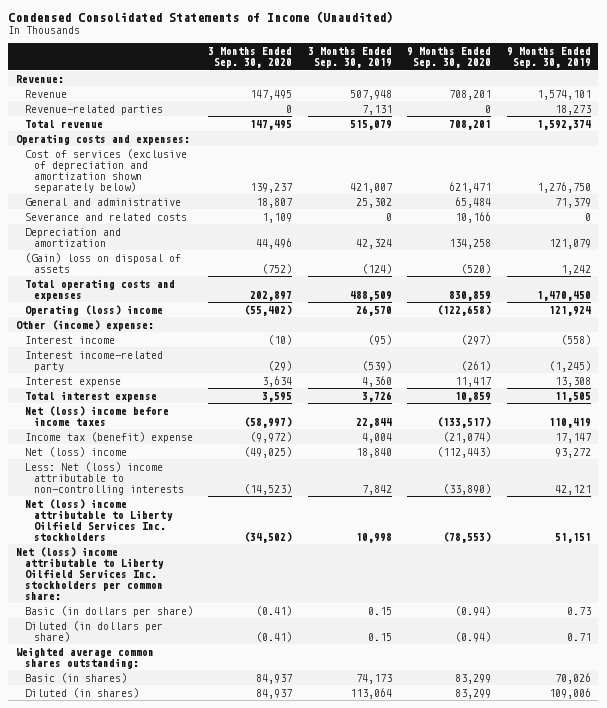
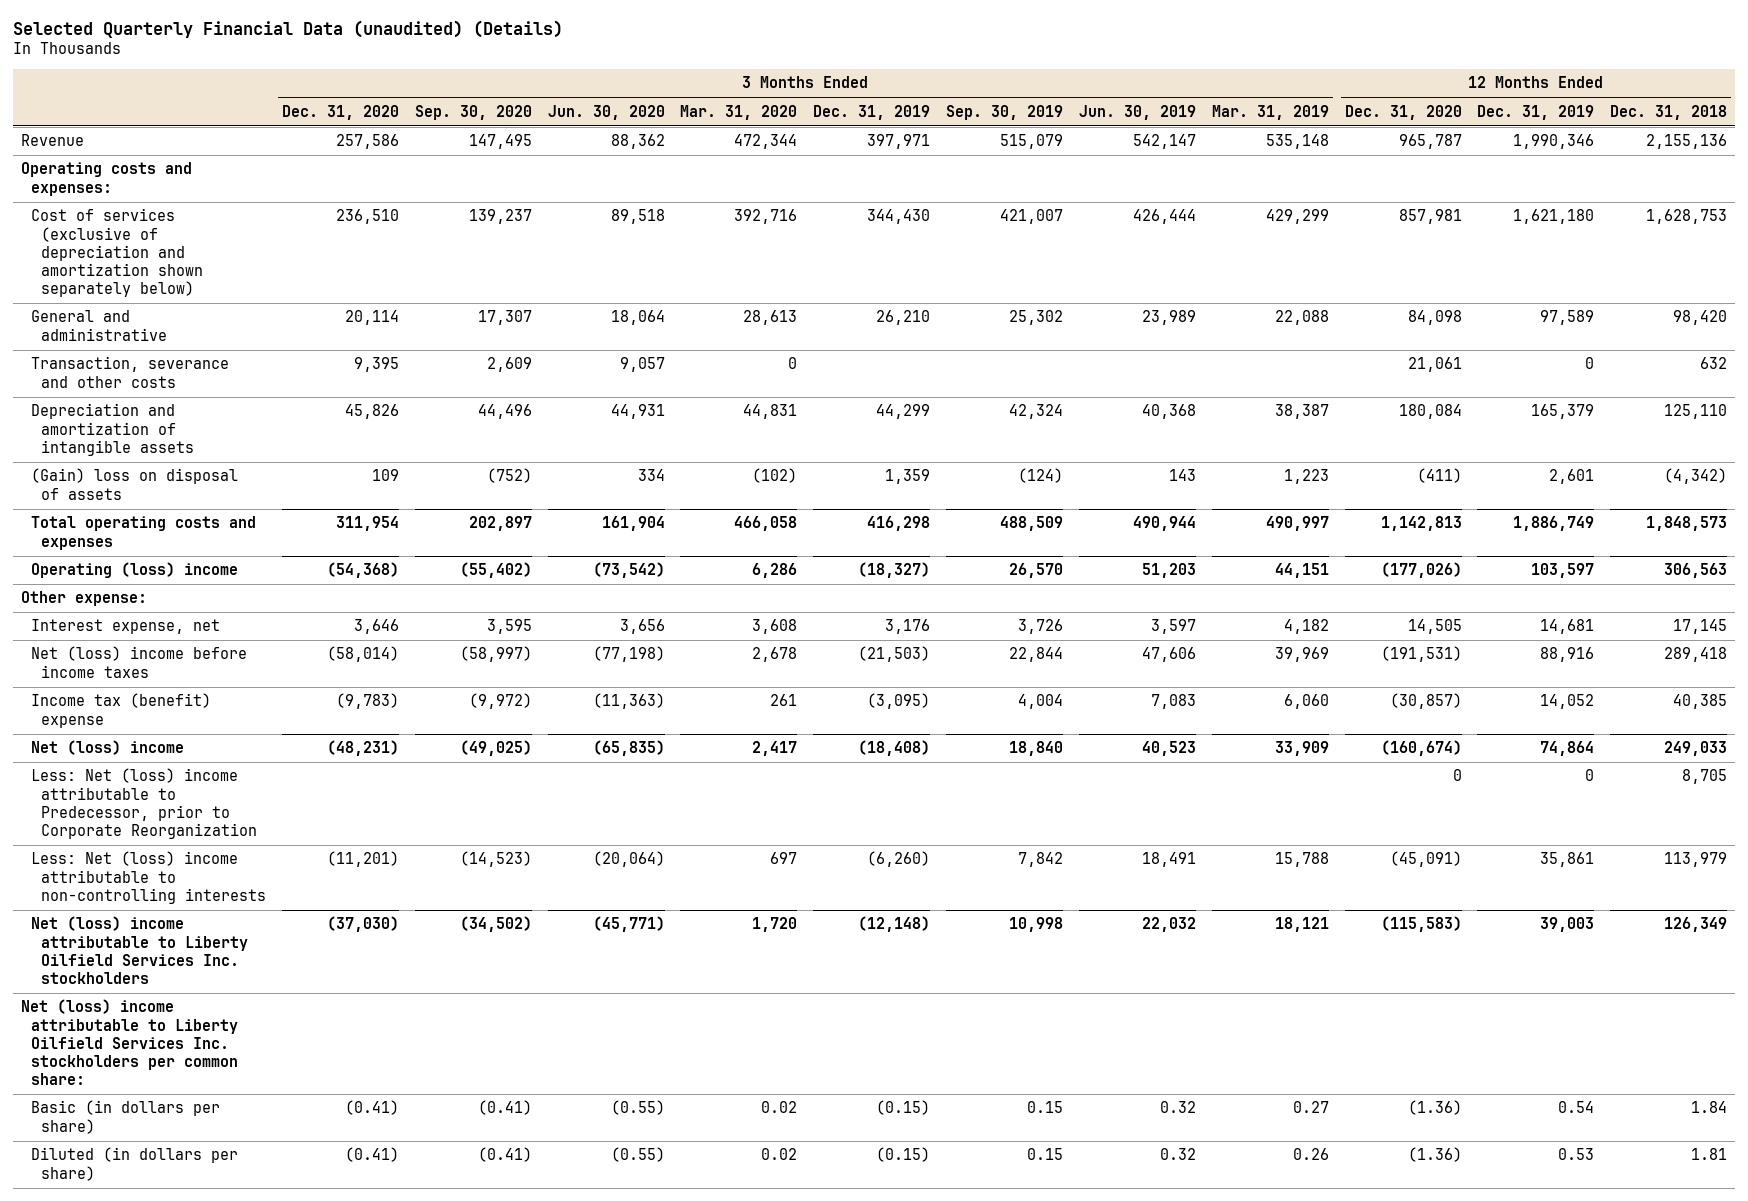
- Condensed Consolidated Statements of Income (Unaudited)
+ Selected Quarterly Financial Data (unaudited) (Details)
- | 3 Months Ended Sep. 30, 2020 | 3 Months Ended Sep. 30, 2019 | 9 Months Ended Sep. 30, 2020 | 9 Months Ended Sep. 30, 2019
+ | 3 Months Ended Dec. 31, 2020 | 3 Months Ended Sep. 30, 2020 | 3 Months Ended Jun. 30, 2020 | 3 Months Ended Mar. 31, 2020 | 3 Months Ended Dec. 31, 2019 | 3 Months Ended Sep. 30, 2019 | 3 Months Ended Jun. 30, 2019 | 3 Months Ended Mar. 31, 2019 | 12 Months Ended Dec. 31, 2020 | 12 Months Ended Dec. 31, 2019 | 12 Months Ended Dec. 31, 2018
- Revenue:
- Revenue | 147,495 | 507,948 | 708,201 | 1,574,101
- Revenue-related parties | 0 | 7,131 | 0 | 18,273
- Total revenue | 147,495 | 515,079 | 708,201 | 1,592,374
+ Revenue | 257,586 | 147,495 | 88,362 | 472,344 | 397,971 | 515,079 | 542,147 | 535,148 | 965,787 | 1,990,346 | 2,155,136
- General and administrative | 18,807 | 25,302 | 65,484 | 71,379
- Severance and related costs | 1,109 | 0 | 10,166 | 0
- Depreciation and amortization | 44,496 | 42,324 | 134,258 | 121,079
+ General and administrative | 20,114 | 17,307 | 18,064 | 28,613 | 26,210 | 25,302 | 23,989 | 22,088 | 84,098 | 97,589 | 98,420
+ Transaction, severance and other costs | 9,395 | 2,609 | 9,057 | 0 | | | | | 21,061 | 0 | 632
+ Depreciation and amortization of intangible assets | 45,826 | 44,496 | 44,931 | 44,831 | 44,299 | 42,324 | 40,368 | 38,387 | 180,084 | 165,379 | 125,110
- Other (income) expense:
- Interest income | (10) | (95) | (297) | (558)
- Interest income-related party | (29) | (539) | (261) | (1,245)
- Interest expense | 3,634 | 4,360 | 11,417 | 13,308
- Total interest expense | 3,595 | 3,726 | 10,859 | 11,505
+ Other expense:
+ Interest expense, net | 3,646 | 3,595 | 3,656 | 3,608 | 3,176 | 3,726 | 3,597 | 4,182 | 14,505 | 14,681 | 17,145
+ Less: Net (loss) income attributable to Predecessor, prior to Corporate Reorganization | | | | | | | | | 0 | 0 | 8,705
- Weighted average common shares outstanding:
- Basic (in shares) | 84,937 | 74,173 | 83,299 | 70,026
- Diluted (in shares) | 84,937 | 113,064 | 83,299 | 109,006

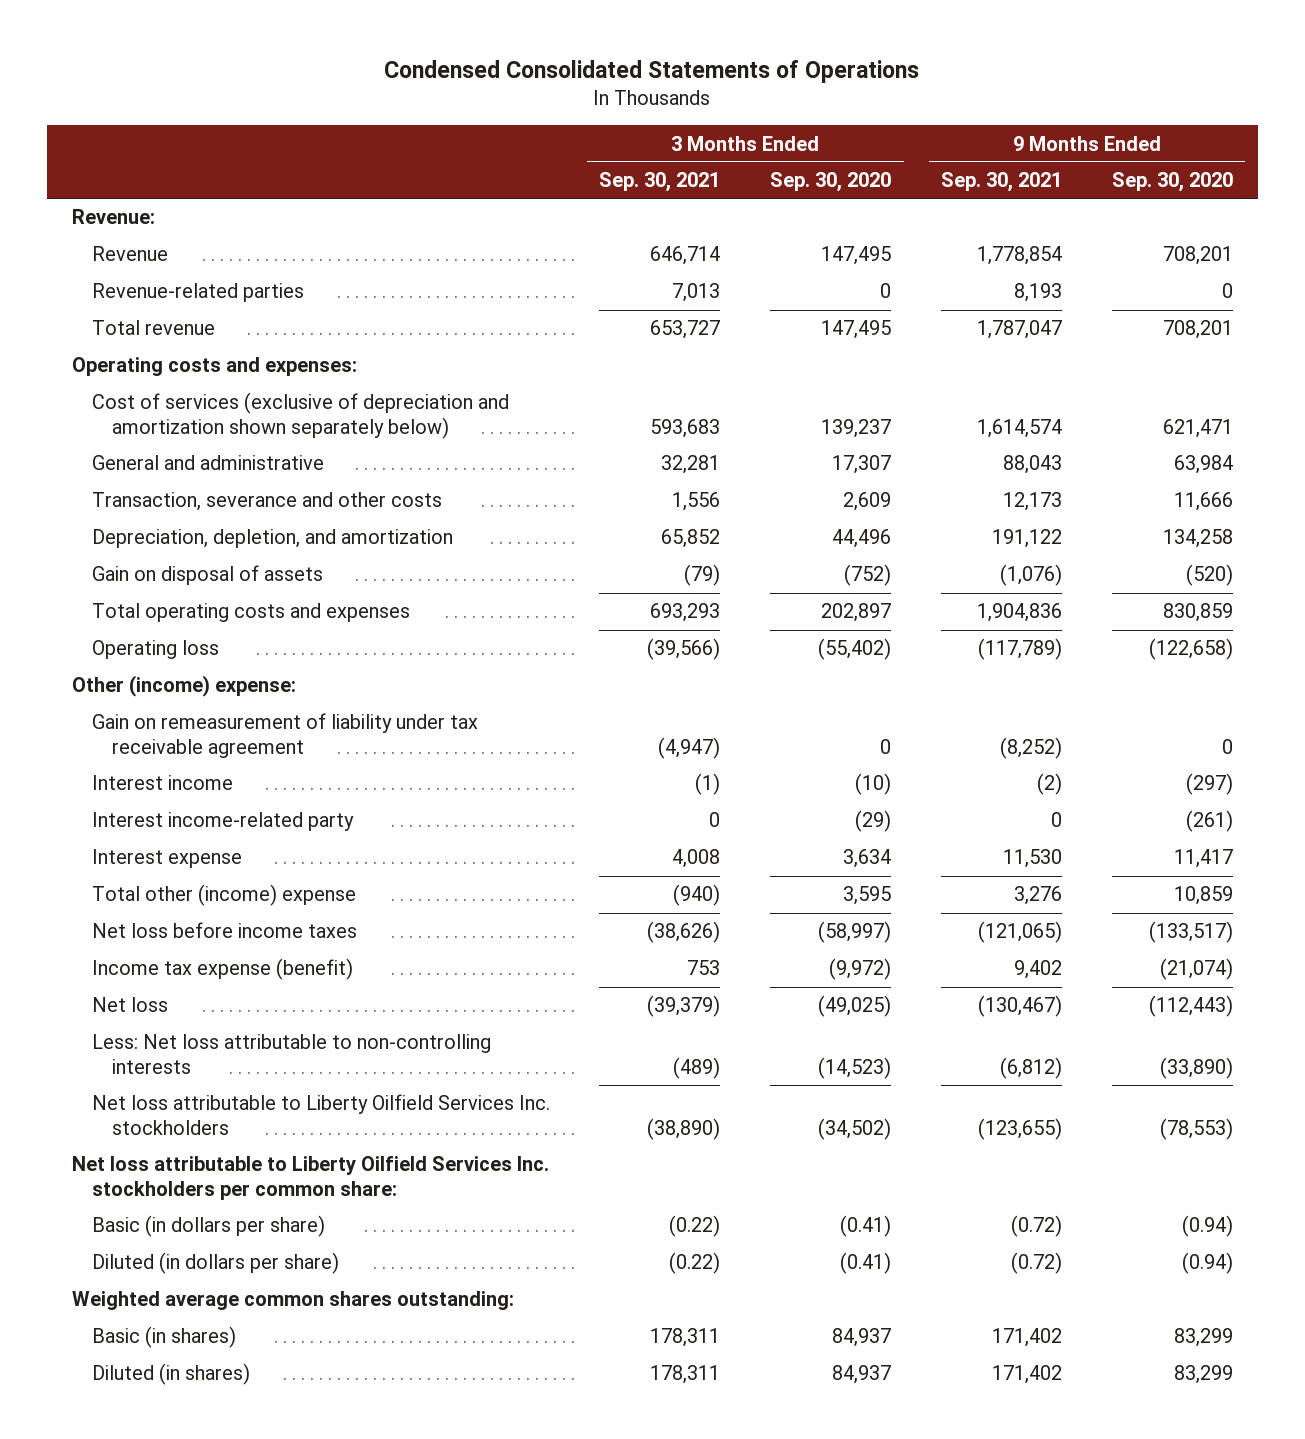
- Selected Quarterly Financial Data (unaudited) (Details)
+ Condensed Consolidated Statements of Operations
- | 3 Months Ended Dec. 31, 2020 | 3 Months Ended Sep. 30, 2020 | 3 Months Ended Jun. 30, 2020 | 3 Months Ended Mar. 31, 2020 | 3 Months Ended Dec. 31, 2019 | 3 Months Ended Sep. 30, 2019 | 3 Months Ended Jun. 30, 2019 | 3 Months Ended Mar. 31, 2019 | 12 Months Ended Dec. 31, 2020 | 12 Months Ended Dec. 31, 2019 | 12 Months Ended Dec. 31, 2018
+ | 3 Months Ended Sep. 30, 2021 | 3 Months Ended Sep. 30, 2020 | 9 Months Ended Sep. 30, 2021 | 9 Months Ended Sep. 30, 2020
+ Revenue:
+ Revenue-related parties | 7,013 | 0 | 8,193 | 0
+ Total revenue | 653,727 | 147,495 | 1,787,047 | 708,201
- Depreciation and amortization of intangible assets | 45,826 | 44,496 | 44,931 | 44,831 | 44,299 | 42,324 | 40,368 | 38,387 | 180,084 | 165,379 | 125,110
- (Gain) loss on disposal of assets | 109 | (752) | 334 | (102) | 1,359 | (124) | 143 | 1,223 | (411) | 2,601 | (4,342)
+ Depreciation, depletion, and amortization | 65,852 | 44,496 | 191,122 | 134,258
+ Gain on disposal of assets | (79) | (752) | (1,076) | (520)
- Operating (loss) income | (54,368) | (55,402) | (73,542) | 6,286 | (18,327) | 26,570 | 51,203 | 44,151 | (177,026) | 103,597 | 306,563
- Other expense:
- Interest expense, net | 3,646 | 3,595 | 3,656 | 3,608 | 3,176 | 3,726 | 3,597 | 4,182 | 14,505 | 14,681 | 17,145
- Net (loss) income before income taxes | (58,014) | (58,997) | (77,198) | 2,678 | (21,503) | 22,844 | 47,606 | 39,969 | (191,531) | 88,916 | 289,418
- Income tax (benefit) expense | (9,783) | (9,972) | (11,363) | 261 | (3,095) | 4,004 | 7,083 | 6,060 | (30,857) | 14,052 | 40,385
- Net (loss) income | (48,231) | (49,025) | (65,835) | 2,417 | (18,408) | 18,840 | 40,523 | 33,909 | (160,674) | 74,864 | 249,033
- Less: Net (loss) income attributable to Predecessor, prior to Corporate Reorganization | | | | | | | | | 0 | 0 | 8,705
- Less: Net (loss) income attributable to non-controlling interests | (11,201) | (14,523) | (20,064) | 697 | (6,260) | 7,842 | 18,491 | 15,788 | (45,091) | 35,861 | 113,979
- Net (loss) income attributable to Liberty Oilfield Services Inc. stockholders | (37,030) | (34,502) | (45,771) | 1,720 | (12,148) | 10,998 | 22,032 | 18,121 | (115,583) | 39,003 | 126,349
- Net (loss) income attributable to Liberty Oilfield Services Inc. stockholders per common share:
+ Operating loss | (39,566) | (55,402) | (117,789) | (122,658)
+ Other (income) expense:
+ Gain on remeasurement of liability under tax receivable agreement | (4,947) | 0 | (8,252) | 0
+ Interest income | (1) | (10) | (2) | (297)
+ Interest income-related party | 0 | (29) | 0 | (261)
+ Interest expense | 4,008 | 3,634 | 11,530 | 11,417
+ Total other (income) expense | (940) | 3,595 | 3,276 | 10,859
+ Net loss before income taxes | (38,626) | (58,997) | (121,065) | (133,517)
+ Income tax expense (benefit) | 753 | (9,972) | 9,402 | (21,074)
+ Net loss | (39,379) | (49,025) | (130,467) | (112,443)
+ Less: Net loss attributable to non-controlling interests | (489) | (14,523) | (6,812) | (33,890)
+ Net loss attributable to Liberty Oilfield Services Inc. stockholders | (38,890) | (34,502) | (123,655) | (78,553)
+ Net loss attributable to Liberty Oilfield Services Inc. stockholders per common share:
+ Weighted average common shares outstanding:
+ Basic (in shares) | 178,311 | 84,937 | 171,402 | 83,299
+ Diluted (in shares) | 178,311 | 84,937 | 171,402 | 83,299

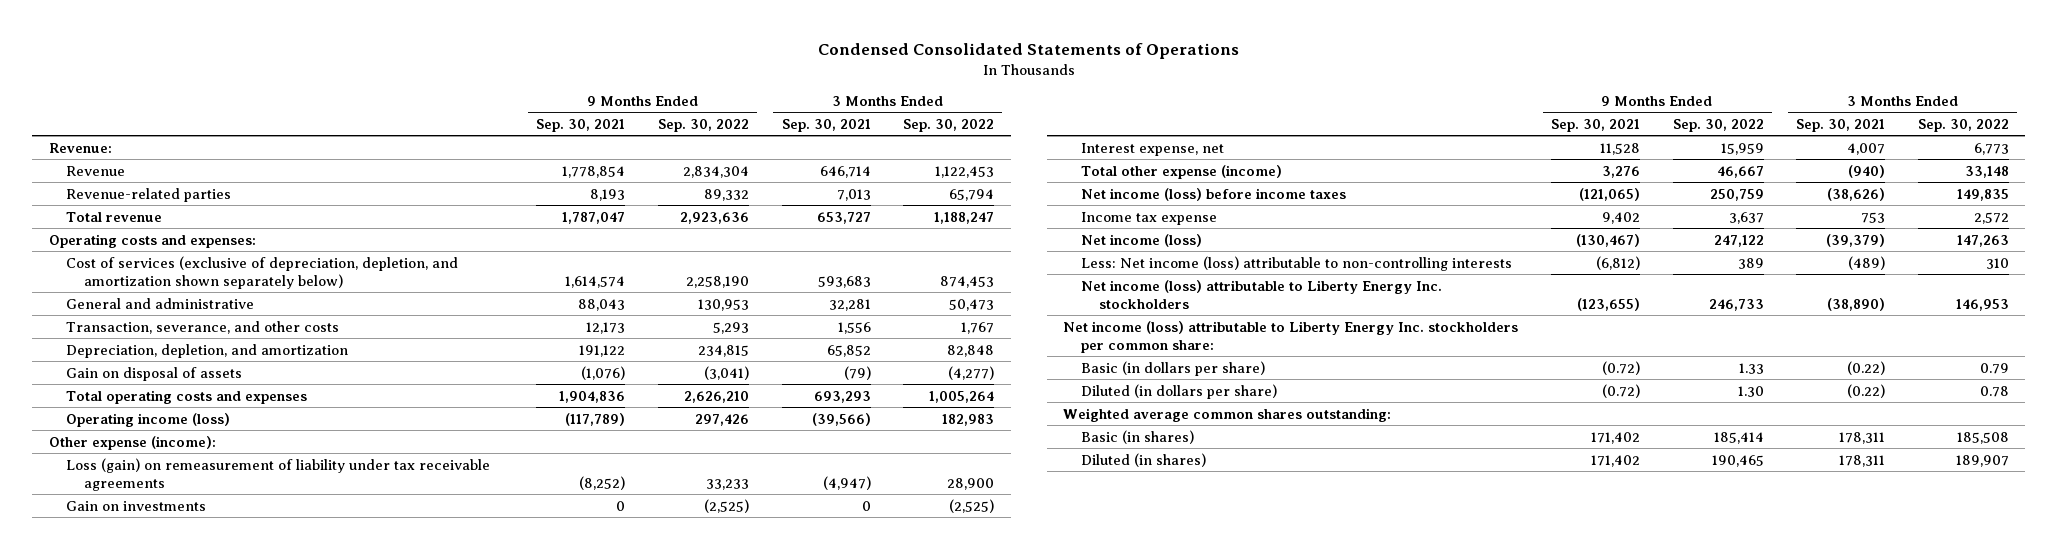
- | 3 Months Ended Sep. 30, 2021 | 3 Months Ended Sep. 30, 2020 | 9 Months Ended Sep. 30, 2021 | 9 Months Ended Sep. 30, 2020
+ | 9 Months Ended Sep. 30, 2021 | 9 Months Ended Sep. 30, 2022 | 3 Months Ended Sep. 30, 2021 | 3 Months Ended Sep. 30, 2022
- Cost of services (exclusive of depreciation and amortization shown separately below) | 593,683 | 139,237 | 1,614,574 | 621,471
+ Cost of services (exclusive of depreciation, depletion, and amortization shown separately below) | 1,614,574 | 2,258,190 | 593,683 | 874,453
- Transaction, severance and other costs | 1,556 | 2,609 | 12,173 | 11,666
+ Transaction, severance, and other costs | 12,173 | 5,293 | 1,556 | 1,767
- Operating loss | (39,566) | (55,402) | (117,789) | (122,658)
- Other (income) expense:
- Gain on remeasurement of liability under tax receivable agreement | (4,947) | 0 | (8,252) | 0
- Interest income | (1) | (10) | (2) | (297)
- Interest income-related party | 0 | (29) | 0 | (261)
- Interest expense | 4,008 | 3,634 | 11,530 | 11,417
- Total other (income) expense | (940) | 3,595 | 3,276 | 10,859
- Net loss before income taxes | (38,626) | (58,997) | (121,065) | (133,517)
- Income tax expense (benefit) | 753 | (9,972) | 9,402 | (21,074)
- Net loss | (39,379) | (49,025) | (130,467) | (112,443)
- Less: Net loss attributable to non-controlling interests | (489) | (14,523) | (6,812) | (33,890)
- Net loss attributable to Liberty Oilfield Services Inc. stockholders | (38,890) | (34,502) | (123,655) | (78,553)
- Net loss attributable to Liberty Oilfield Services Inc. stockholders per common share:
+ Operating income (loss) | (117,789) | 297,426 | (39,566) | 182,983
+ Other expense (income):
+ Loss (gain) on remeasurement of liability under tax receivable agreements | (8,252) | 33,233 | (4,947) | 28,900
+ Gain on investments | 0 | (2,525) | 0 | (2,525)
+ Interest expense, net | 11,528 | 15,959 | 4,007 | 6,773
+ Total other expense (income) | 3,276 | 46,667 | (940) | 33,148
+ Net income (loss) before income taxes | (121,065) | 250,759 | (38,626) | 149,835
+ Income tax expense | 9,402 | 3,637 | 753 | 2,572
+ Net income (loss) | (130,467) | 247,122 | (39,379) | 147,263
+ Less: Net income (loss) attributable to non-controlling interests | (6,812) | 389 | (489) | 310
+ Net income (loss) attributable to Liberty Energy Inc. stockholders | (123,655) | 246,733 | (38,890) | 146,953
+ Net income (loss) attributable to Liberty Energy Inc. stockholders per common share:

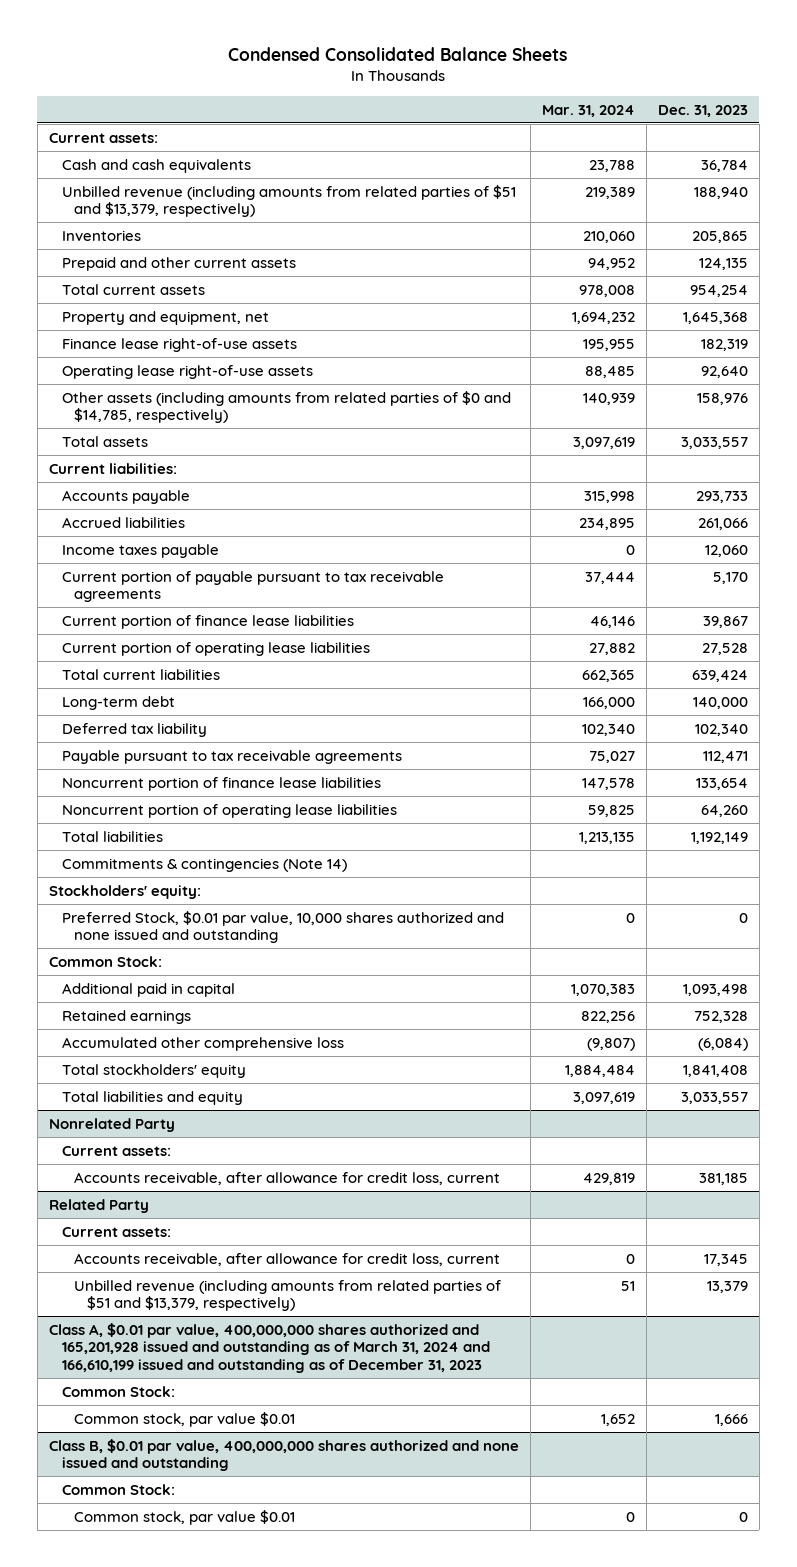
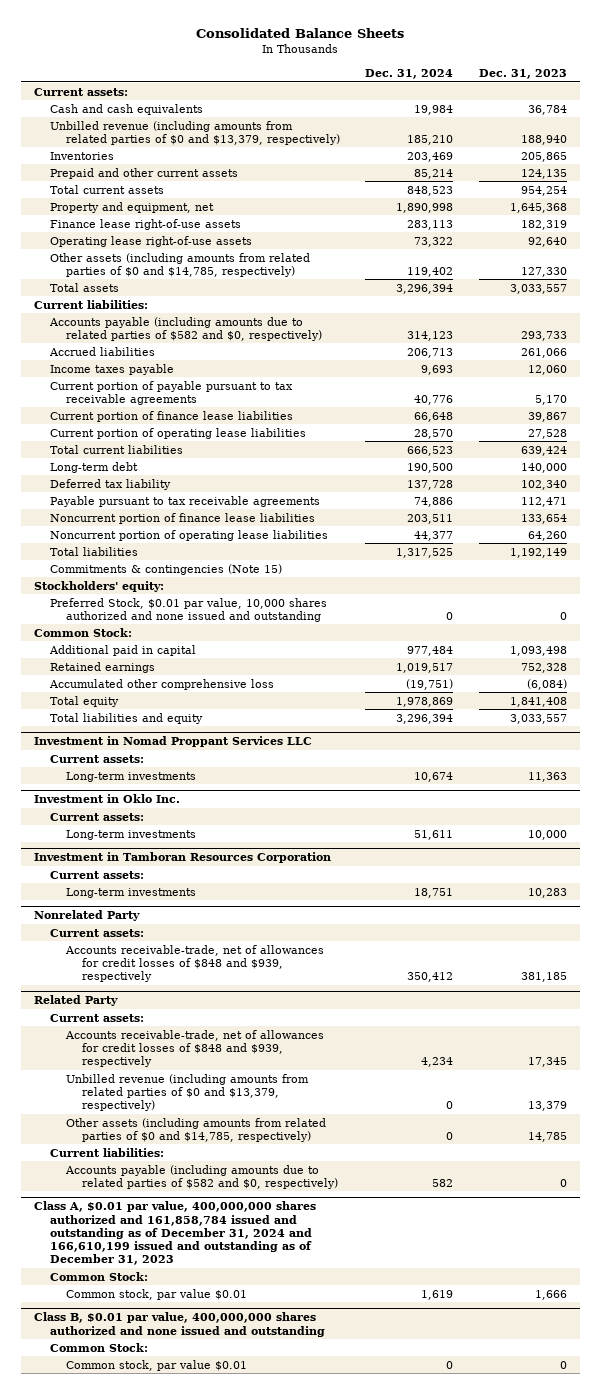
- Condensed Consolidated Balance Sheets
+ Consolidated Balance Sheets
- | Mar. 31, 2024 | Dec. 31, 2023
+ | Dec. 31, 2024 | Dec. 31, 2023
- Unbilled revenue (including amounts from related parties of $51 and $13,379, respectively) | 219,389 | 188,940
+ Unbilled revenue (including amounts from related parties of $0 and $13,379, respectively) | 185,210 | 188,940
- Other assets (including amounts from related parties of $0 and $14,785, respectively) | 140,939 | 158,976
+ Other assets (including amounts from related parties of $0 and $14,785, respectively) | 119,402 | 127,330
- Accounts payable | 315,998 | 293,733
+ Accounts payable (including amounts due to related parties of $582 and $0, respectively) | 314,123 | 293,733
- Commitments & contingencies (Note 14)
+ Commitments & contingencies (Note 15)
- Total stockholders' equity | 1,884,484 | 1,841,408
+ Total equity | 1,978,869 | 1,841,408
+ Investment in Nomad Proppant Services LLC
+ Current assets:
+ Long-term investments | 10,674 | 11,363
+ Investment in Oklo Inc.
+ Current assets:
+ Long-term investments | 51,611 | 10,000
+ Investment in Tamboran Resources Corporation
+ Current assets:
+ Long-term investments | 18,751 | 10,283
@ Nonrelated Party
- Accounts receivable, after allowance for credit loss, current | 429,819 | 381,185
+ Accounts receivable-trade, net of allowances for credit losses of $848 and $939, respectively | 350,412 | 381,185
@ Related Party
- Accounts receivable, after allowance for credit loss, current | 0 | 17,345
- Unbilled revenue (including amounts from related parties of $51 and $13,379, respectively) | 51 | 13,379
- Class A, $0.01 par value, 400,000,000 shares authorized and 165,201,928 issued and outstanding as of March 31, 2024 and 166,610,199 issued and outstanding as of December 31, 2023
@ Related Party
+ Accounts receivable-trade, net of allowances for credit losses of $848 and $939, respectively | 4,234 | 17,345
+ Unbilled revenue (including amounts from related parties of $0 and $13,379, respectively) | 0 | 13,379
+ Other assets (including amounts from related parties of $0 and $14,785, respectively) | 0 | 14,785
+ Current liabilities:
+ Accounts payable (including amounts due to related parties of $582 and $0, respectively) | 582 | 0
+ Class A, $0.01 par value, 400,000,000 shares authorized and 161,858,784 issued and outstanding as of December 31, 2024 and 166,610,199 issued and outstanding as of December 31, 2023

